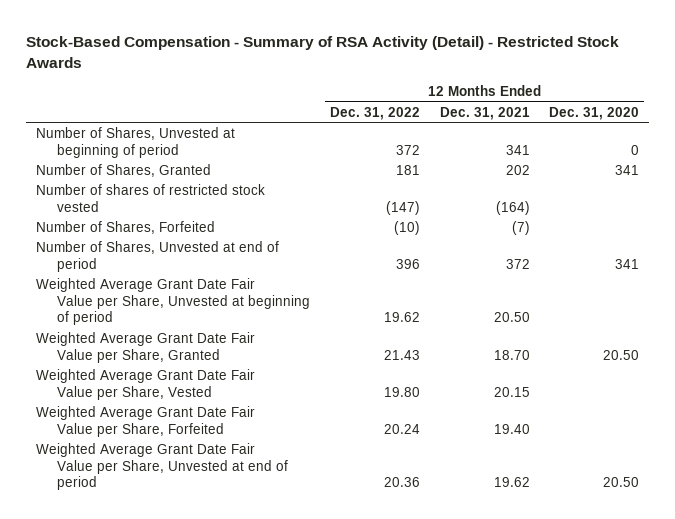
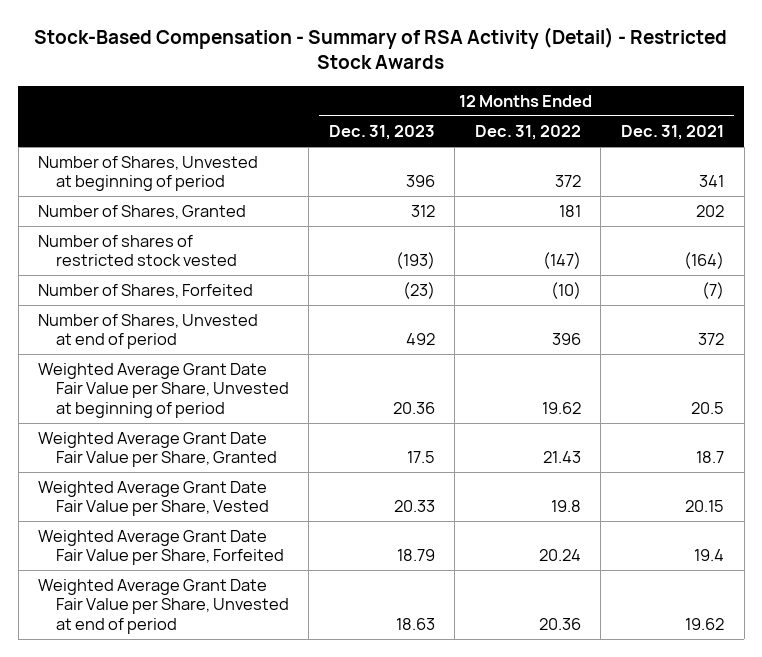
- | 12 Months Ended Dec. 31, 2022 | 12 Months Ended Dec. 31, 2021 | 12 Months Ended Dec. 31, 2020
+ | 12 Months Ended Dec. 31, 2023 | 12 Months Ended Dec. 31, 2022 | 12 Months Ended Dec. 31, 2021
- Weighted Average Grant Date Fair Value per Share, Unvested at beginning of period | 19.62 | 20.50 |
- Weighted Average Grant Date Fair Value per Share, Granted | 21.43 | 18.70 | 20.50
- Weighted Average Grant Date Fair Value per Share, Vested | 19.80 | 20.15 |
- Weighted Average Grant Date Fair Value per Share, Forfeited | 20.24 | 19.40 |
+ Weighted Average Grant Date Fair Value per Share, Unvested at beginning of period | 20.36 | 19.62 | 20.5
+ Weighted Average Grant Date Fair Value per Share, Granted | 17.5 | 21.43 | 18.7
+ Weighted Average Grant Date Fair Value per Share, Vested | 20.33 | 19.8 | 20.15
+ Weighted Average Grant Date Fair Value per Share, Forfeited | 18.79 | 20.24 | 19.4

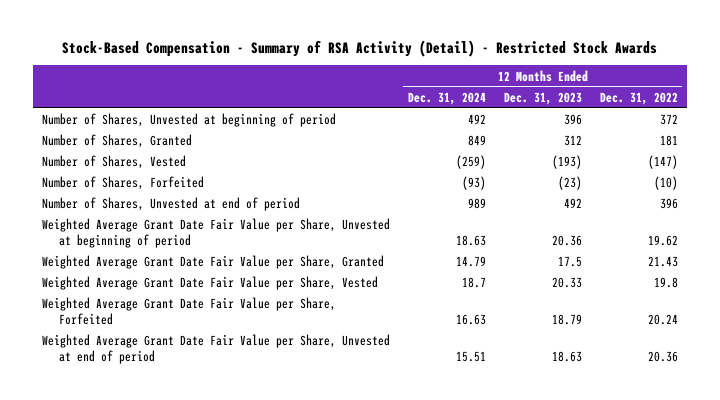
- | 12 Months Ended Dec. 31, 2023 | 12 Months Ended Dec. 31, 2022 | 12 Months Ended Dec. 31, 2021
+ | 12 Months Ended Dec. 31, 2024 | 12 Months Ended Dec. 31, 2023 | 12 Months Ended Dec. 31, 2022
- Number of shares of restricted stock vested | (193) | (147) | (164)
+ Number of Shares, Vested | (259) | (193) | (147)

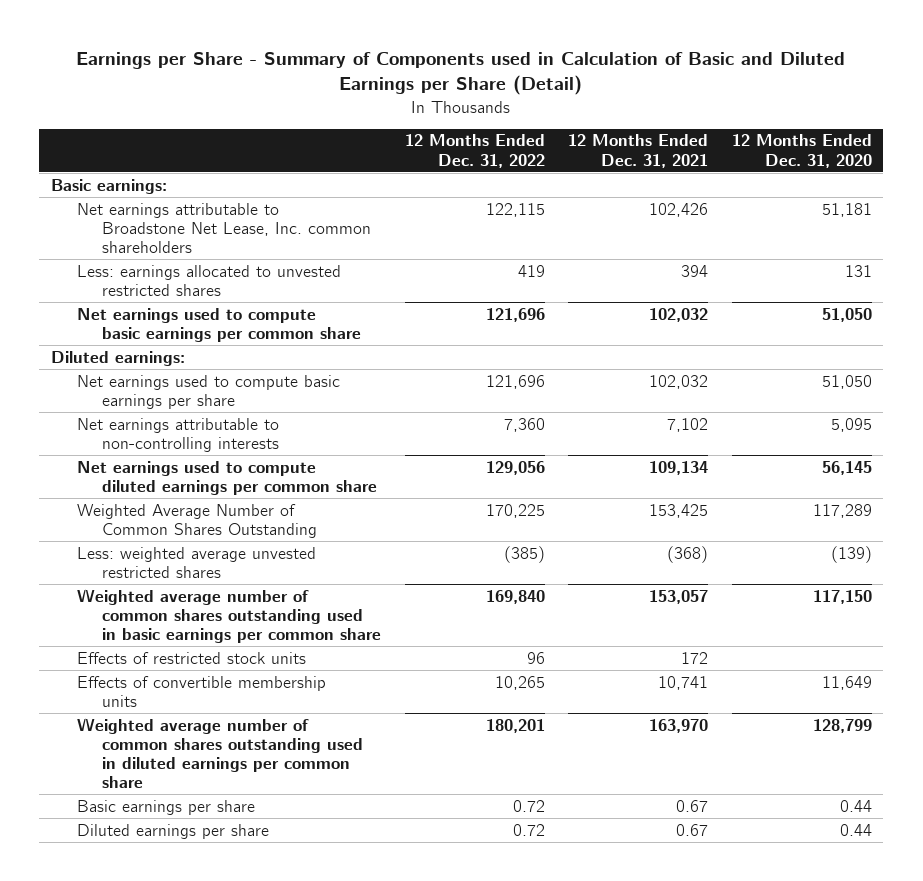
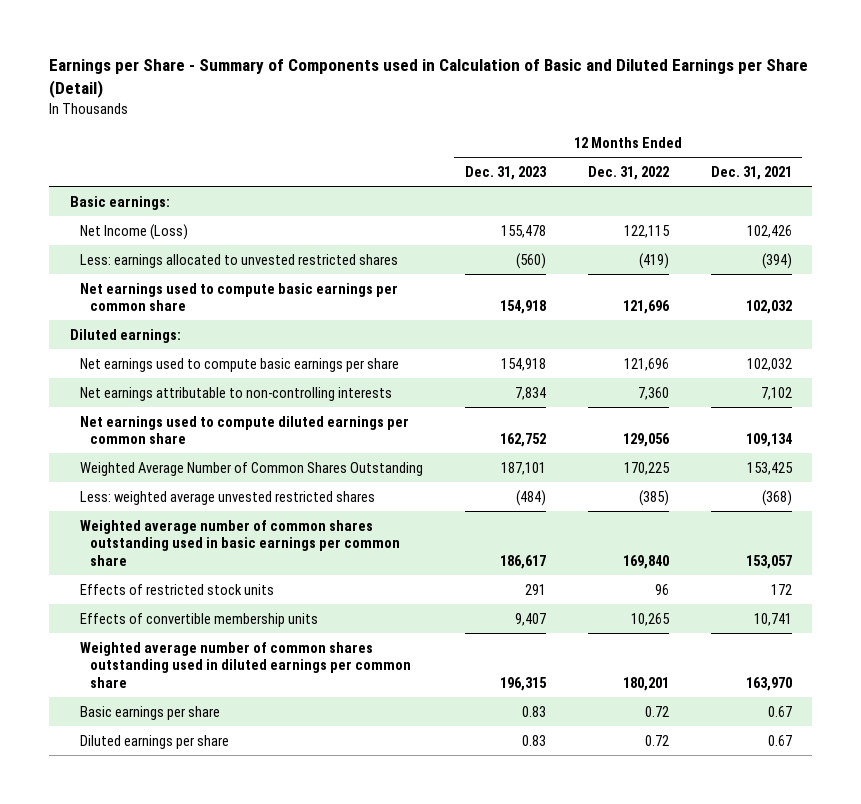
- | 12 Months Ended Dec. 31, 2022 | 12 Months Ended Dec. 31, 2021 | 12 Months Ended Dec. 31, 2020
+ | 12 Months Ended Dec. 31, 2023 | 12 Months Ended Dec. 31, 2022 | 12 Months Ended Dec. 31, 2021
- Net earnings attributable to Broadstone Net Lease, Inc. common shareholders | 122,115 | 102,426 | 51,181
- Less: earnings allocated to unvested restricted shares | 419 | 394 | 131
+ Net Income (Loss) | 155,478 | 122,115 | 102,426
+ Less: earnings allocated to unvested restricted shares | (560) | (419) | (394)

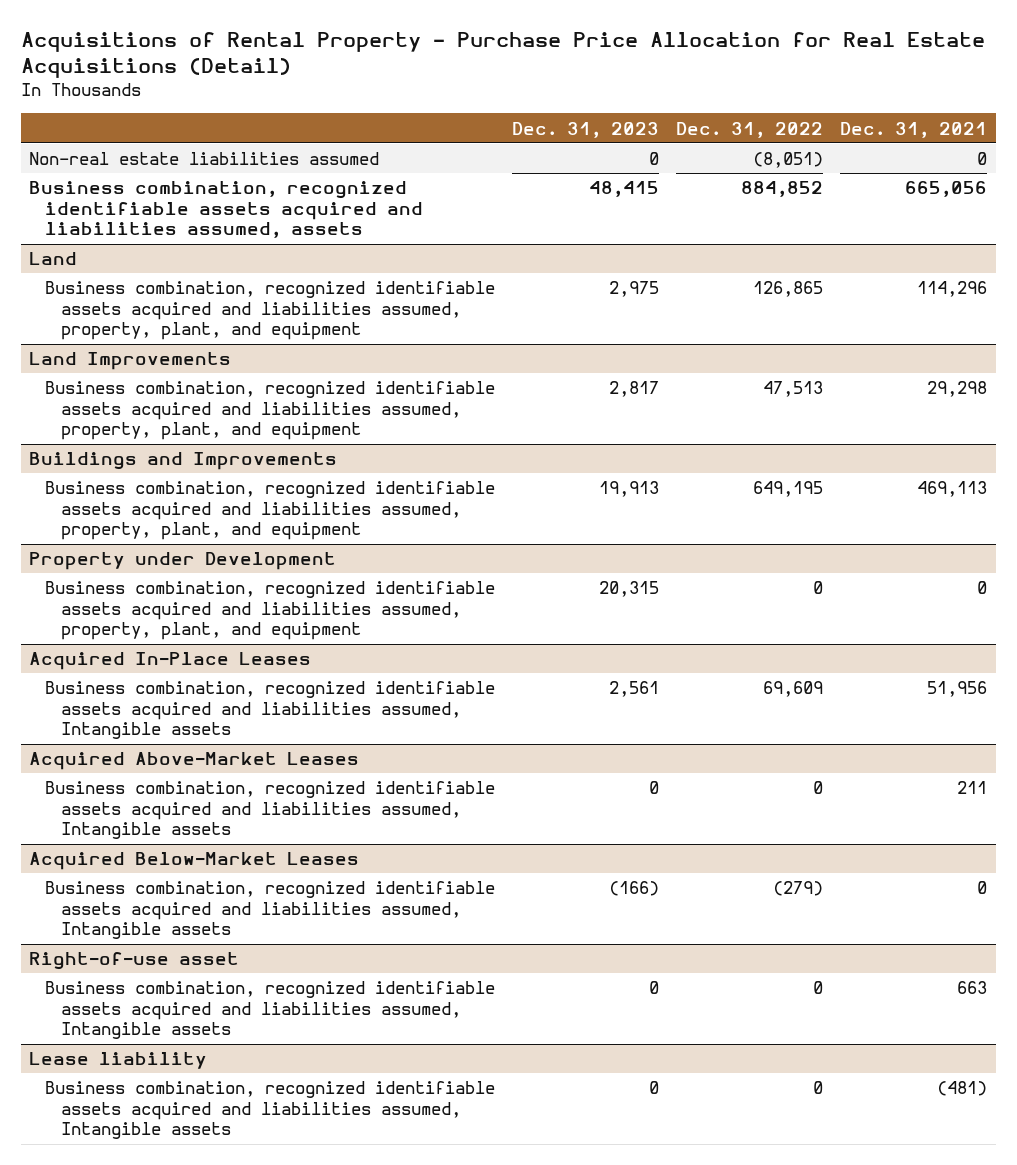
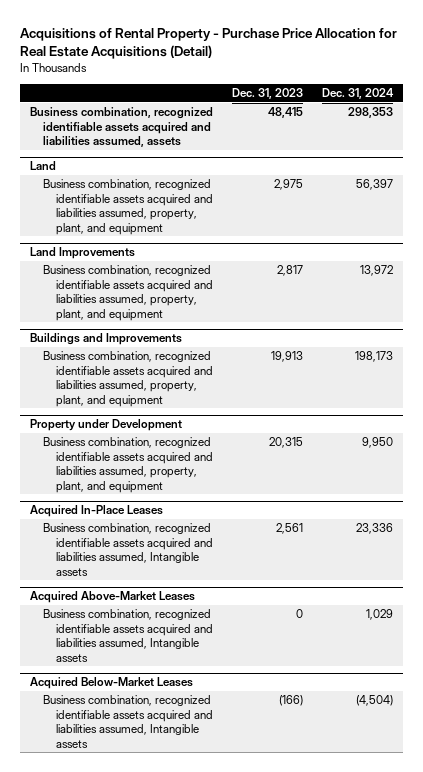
- | Dec. 31, 2023 | Dec. 31, 2022 | Dec. 31, 2021
+ | Dec. 31, 2023 | Dec. 31, 2024
- Non-real estate liabilities assumed | 0 | (8,051) | 0
- Right-of-use asset
- Business combination, recognized identifiable assets acquired and liabilities assumed, Intangible assets | 0 | 0 | 663
- Lease liability
- Business combination, recognized identifiable assets acquired and liabilities assumed, Intangible assets | 0 | 0 | (481)

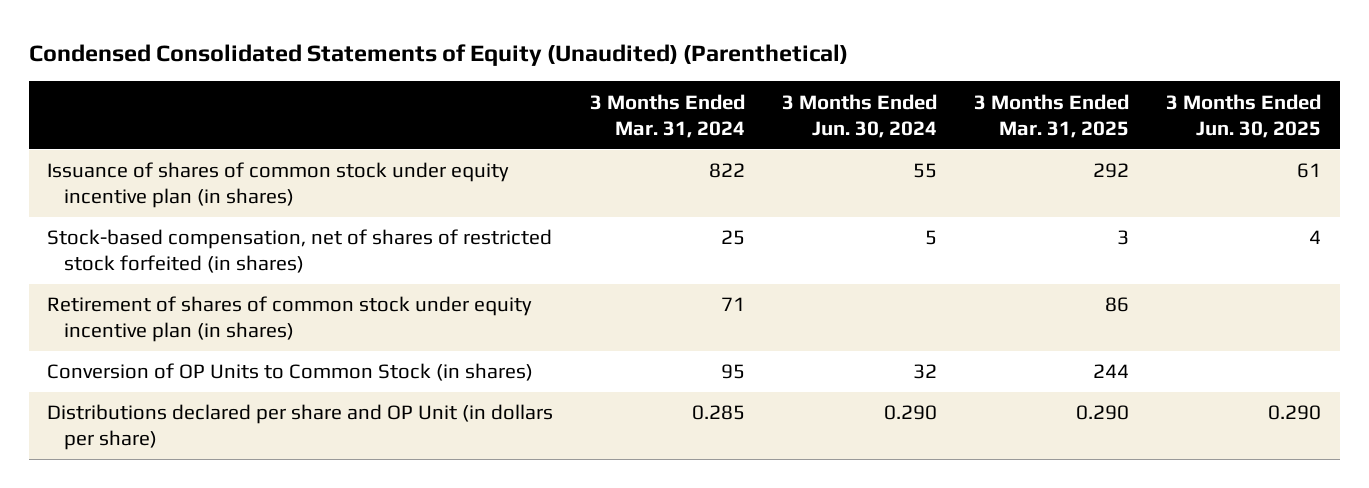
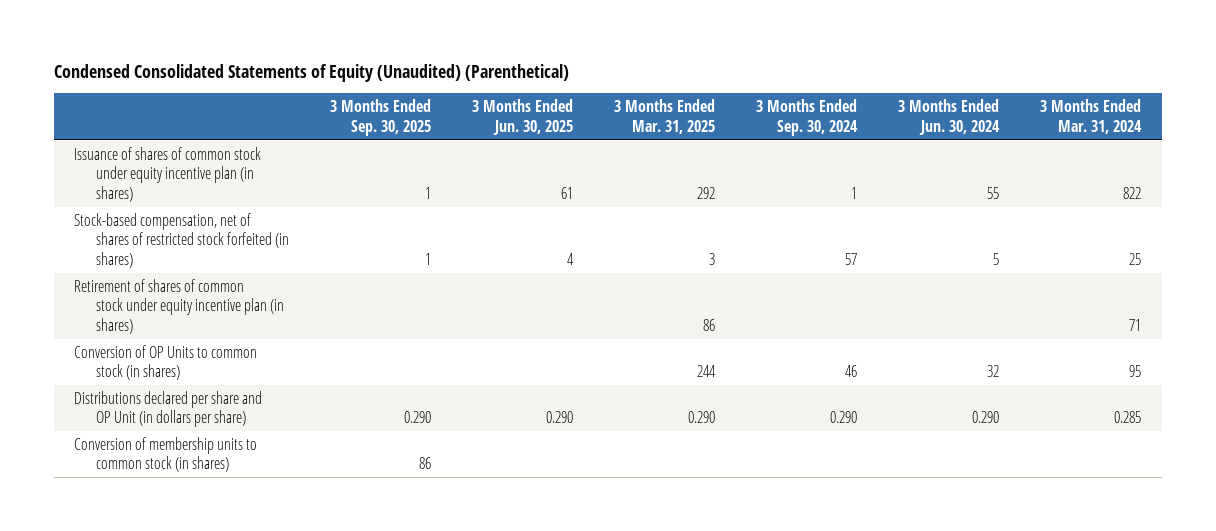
- | 3 Months Ended Mar. 31, 2024 | 3 Months Ended Jun. 30, 2024 | 3 Months Ended Mar. 31, 2025 | 3 Months Ended Jun. 30, 2025
+ | 3 Months Ended Sep. 30, 2025 | 3 Months Ended Jun. 30, 2025 | 3 Months Ended Mar. 31, 2025 | 3 Months Ended Sep. 30, 2024 | 3 Months Ended Jun. 30, 2024 | 3 Months Ended Mar. 31, 2024
- Conversion of OP Units to Common Stock (in shares) | 95 | 32 | 244 |
+ Conversion of OP Units to common stock (in shares) | | | 244 | 46 | 32 | 95
+ Conversion of membership units to common stock (in shares) | 86 | | | | |

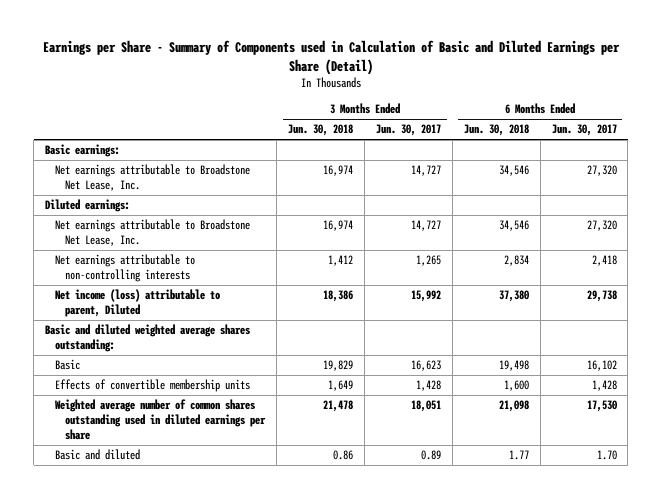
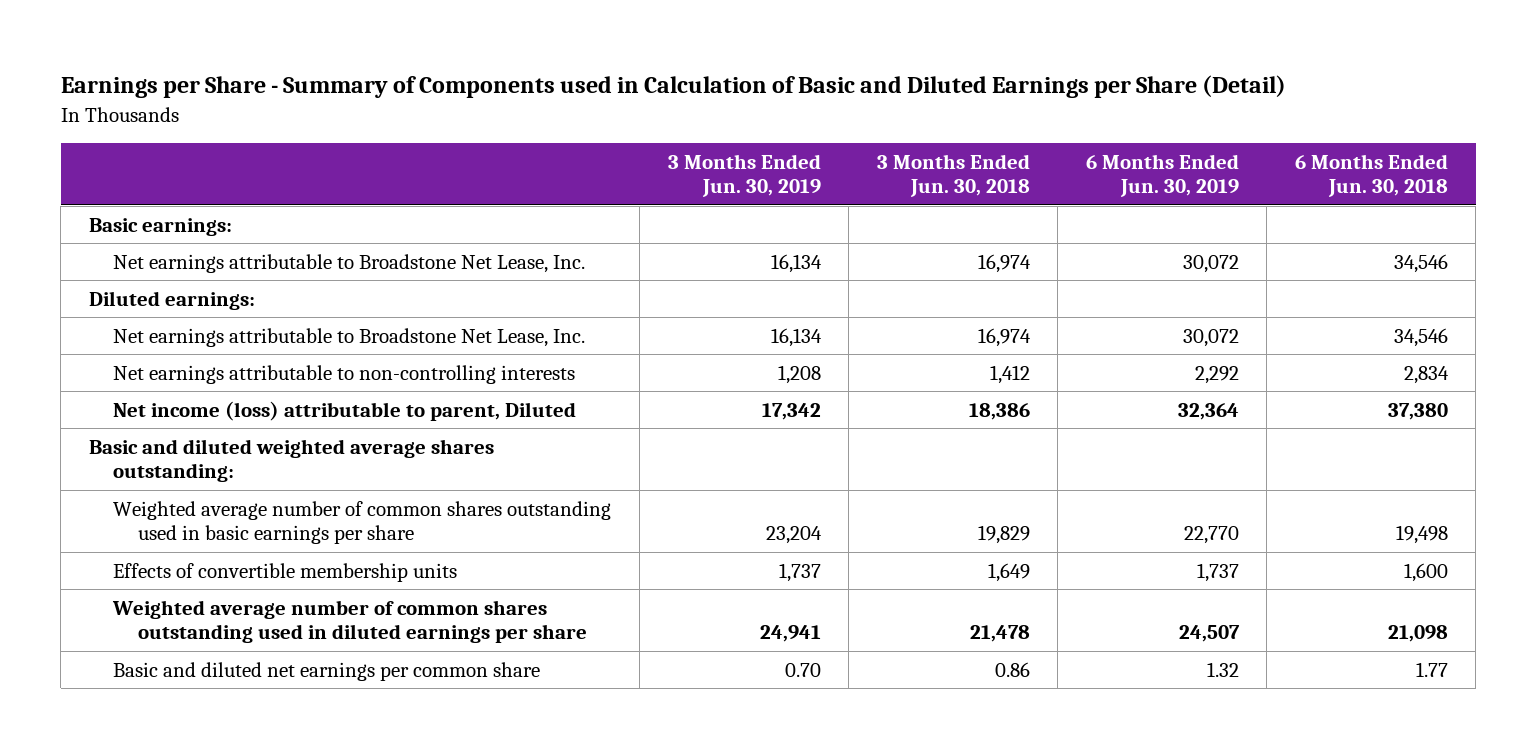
- | 3 Months Ended Jun. 30, 2018 | 3 Months Ended Jun. 30, 2017 | 6 Months Ended Jun. 30, 2018 | 6 Months Ended Jun. 30, 2017
+ | 3 Months Ended Jun. 30, 2019 | 3 Months Ended Jun. 30, 2018 | 6 Months Ended Jun. 30, 2019 | 6 Months Ended Jun. 30, 2018
- Basic | 19,829 | 16,623 | 19,498 | 16,102
+ Weighted average number of common shares outstanding used in basic earnings per share | 23,204 | 19,829 | 22,770 | 19,498
- Basic and diluted | 0.86 | 0.89 | 1.77 | 1.70
+ Basic and diluted net earnings per common share | 0.70 | 0.86 | 1.32 | 1.77

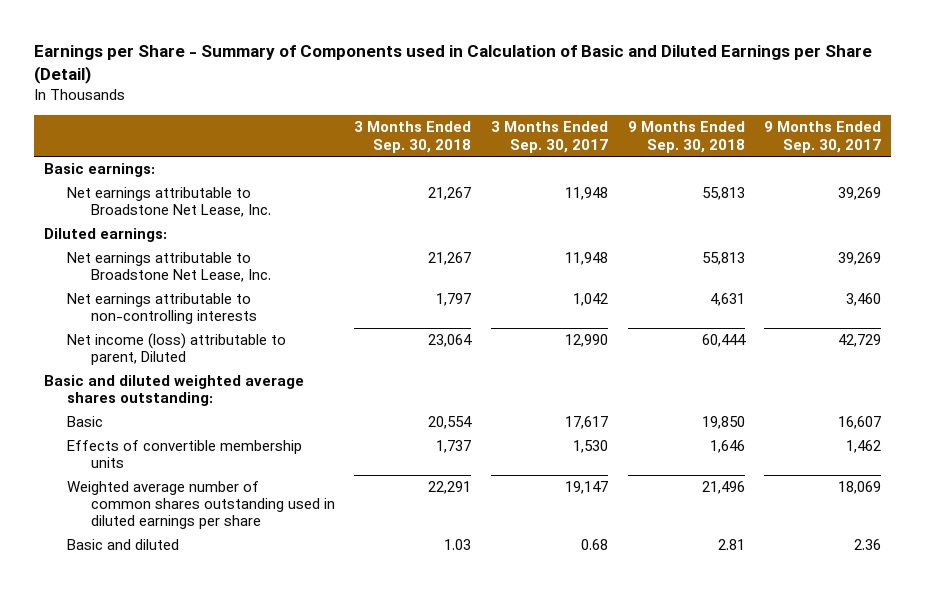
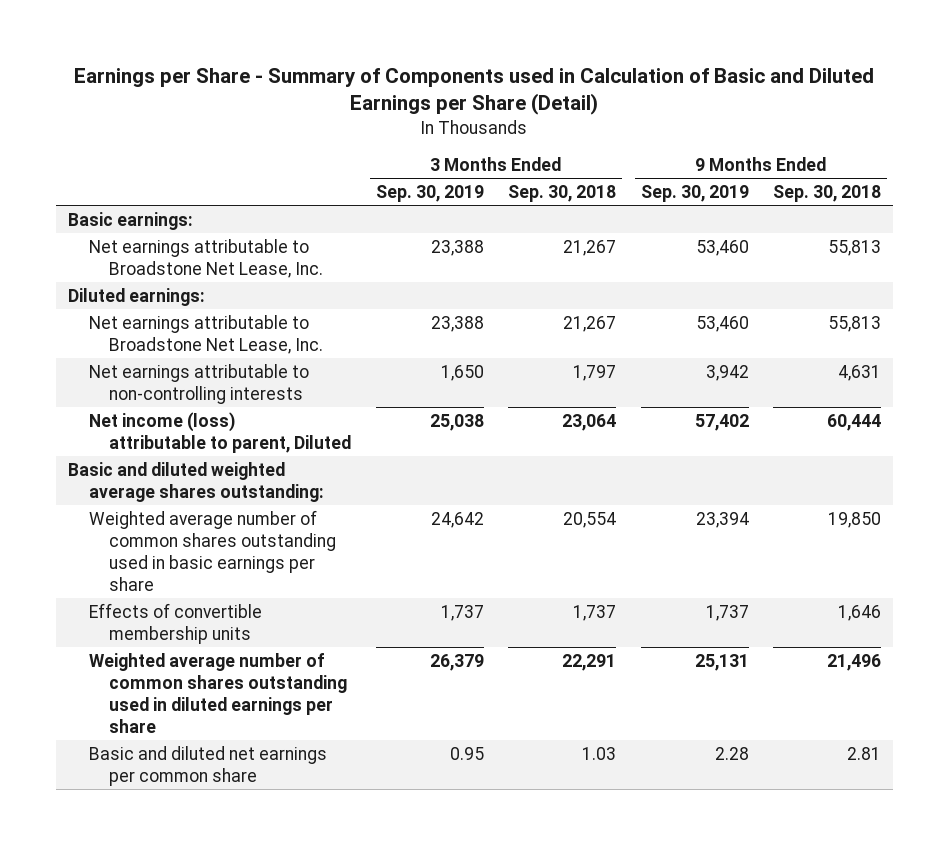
- | 3 Months Ended Sep. 30, 2018 | 3 Months Ended Sep. 30, 2017 | 9 Months Ended Sep. 30, 2018 | 9 Months Ended Sep. 30, 2017
+ | 3 Months Ended Sep. 30, 2019 | 3 Months Ended Sep. 30, 2018 | 9 Months Ended Sep. 30, 2019 | 9 Months Ended Sep. 30, 2018
- Basic | 20,554 | 17,617 | 19,850 | 16,607
+ Weighted average number of common shares outstanding used in basic earnings per share | 24,642 | 20,554 | 23,394 | 19,850
- Basic and diluted | 1.03 | 0.68 | 2.81 | 2.36
+ Basic and diluted net earnings per common share | 0.95 | 1.03 | 2.28 | 2.81

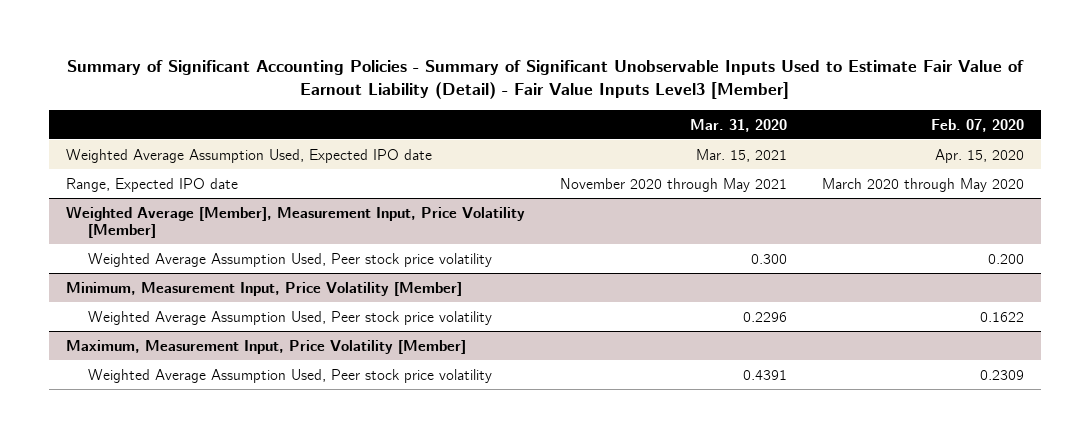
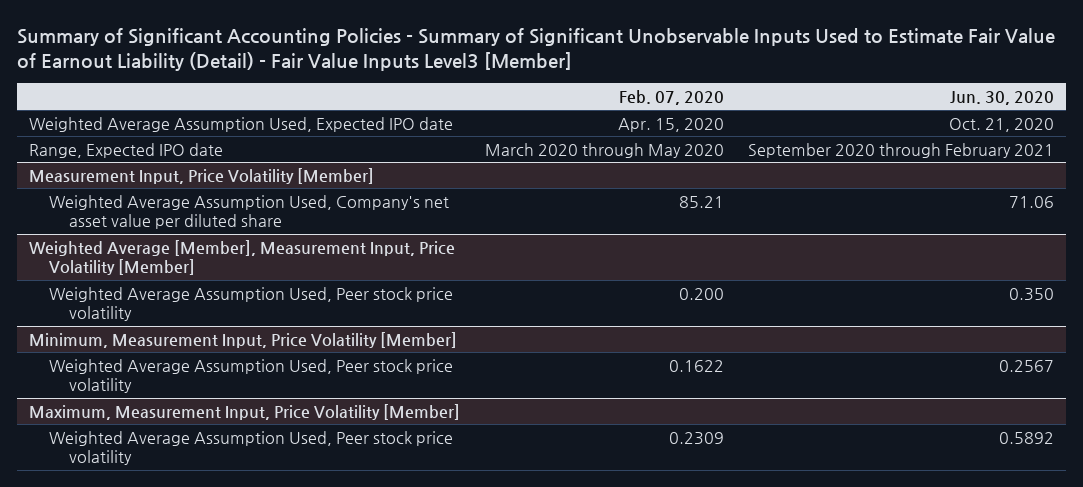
- | Mar. 31, 2020 | Feb. 07, 2020
+ | Feb. 07, 2020 | Jun. 30, 2020
+ Measurement Input, Price Volatility [Member]
+ Weighted Average Assumption Used, Company's net asset value per diluted share | 85.21 | 71.06

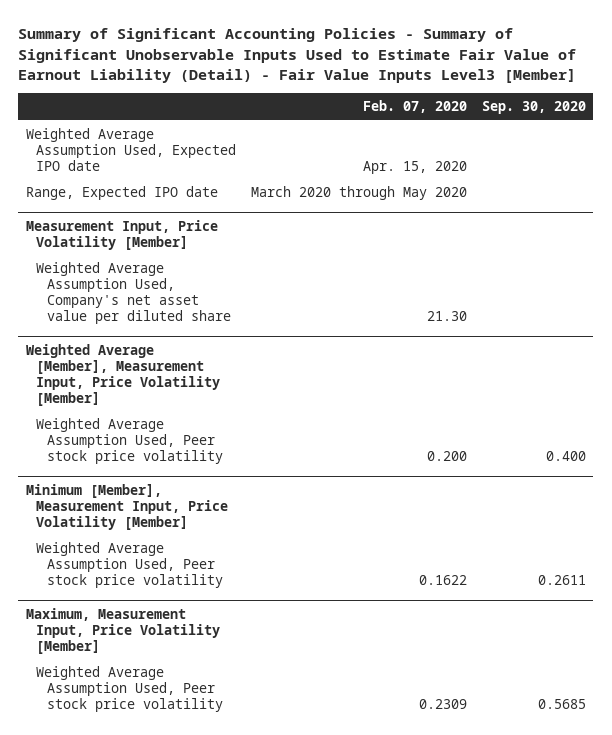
- | Feb. 07, 2020 | Jun. 30, 2020
+ | Feb. 07, 2020 | Sep. 30, 2020
@ Measurement Input, Price Volatility [Member]
- Weighted Average Assumption Used, Company's net asset value per diluted share | 85.21 | 71.06
+ Weighted Average Assumption Used, Company's net asset value per diluted share | 21.30 |
- Minimum, Measurement Input, Price Volatility [Member]
+ Minimum [Member], Measurement Input, Price Volatility [Member]

